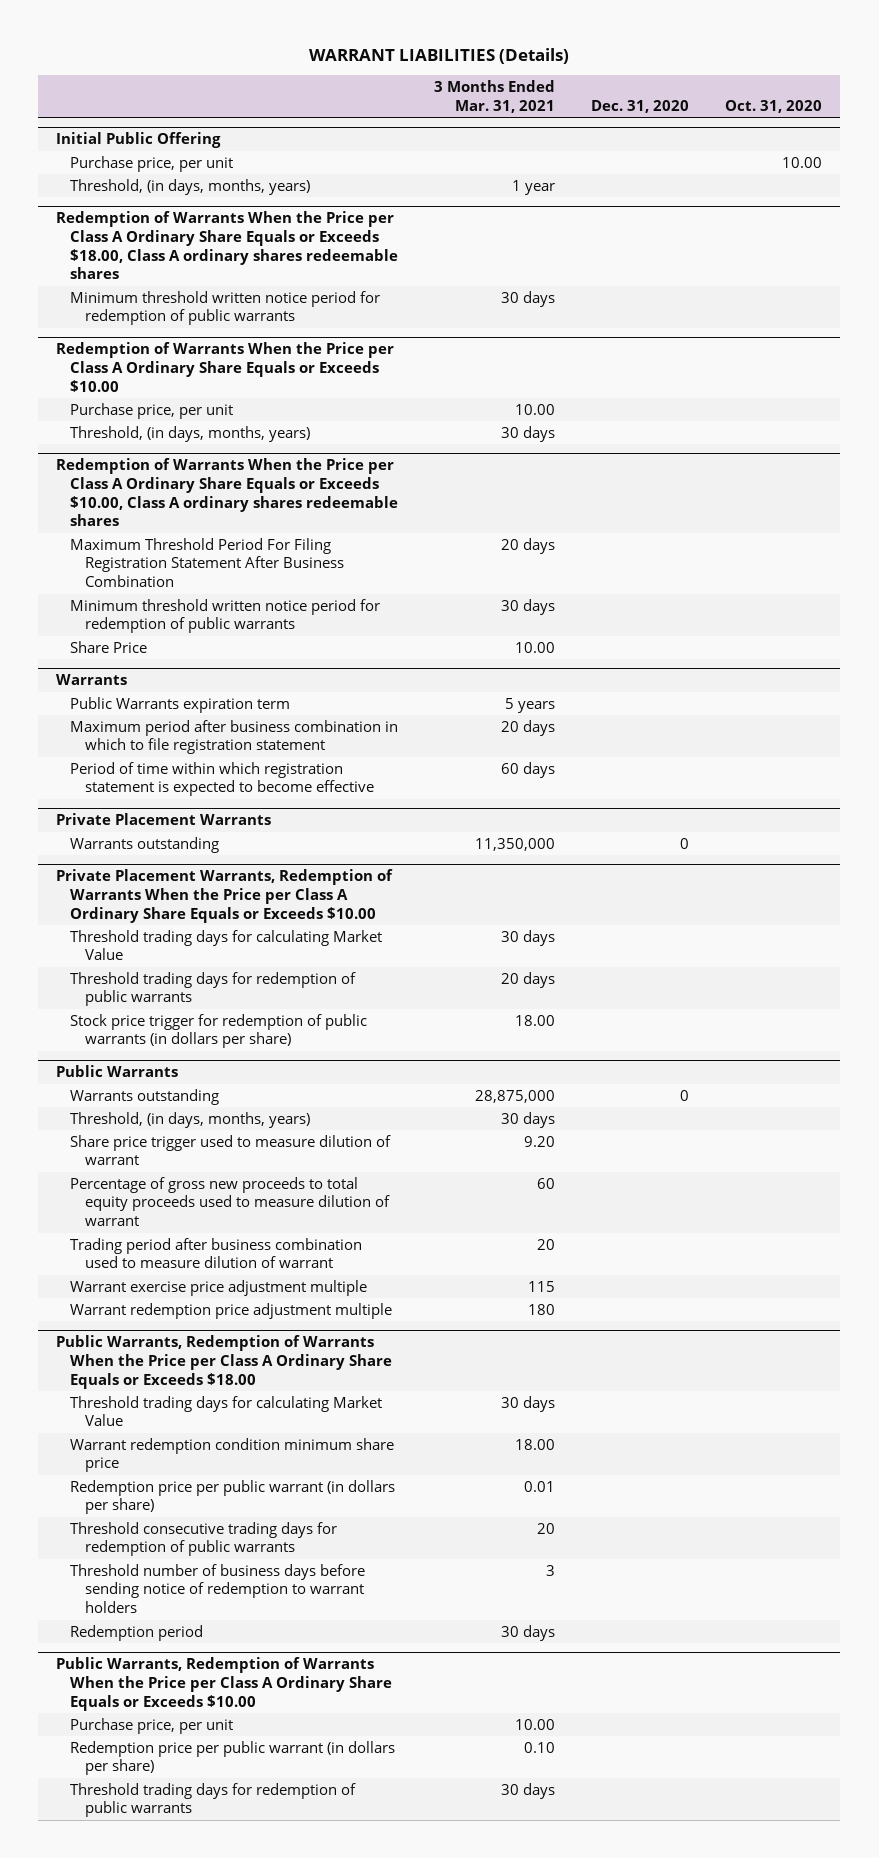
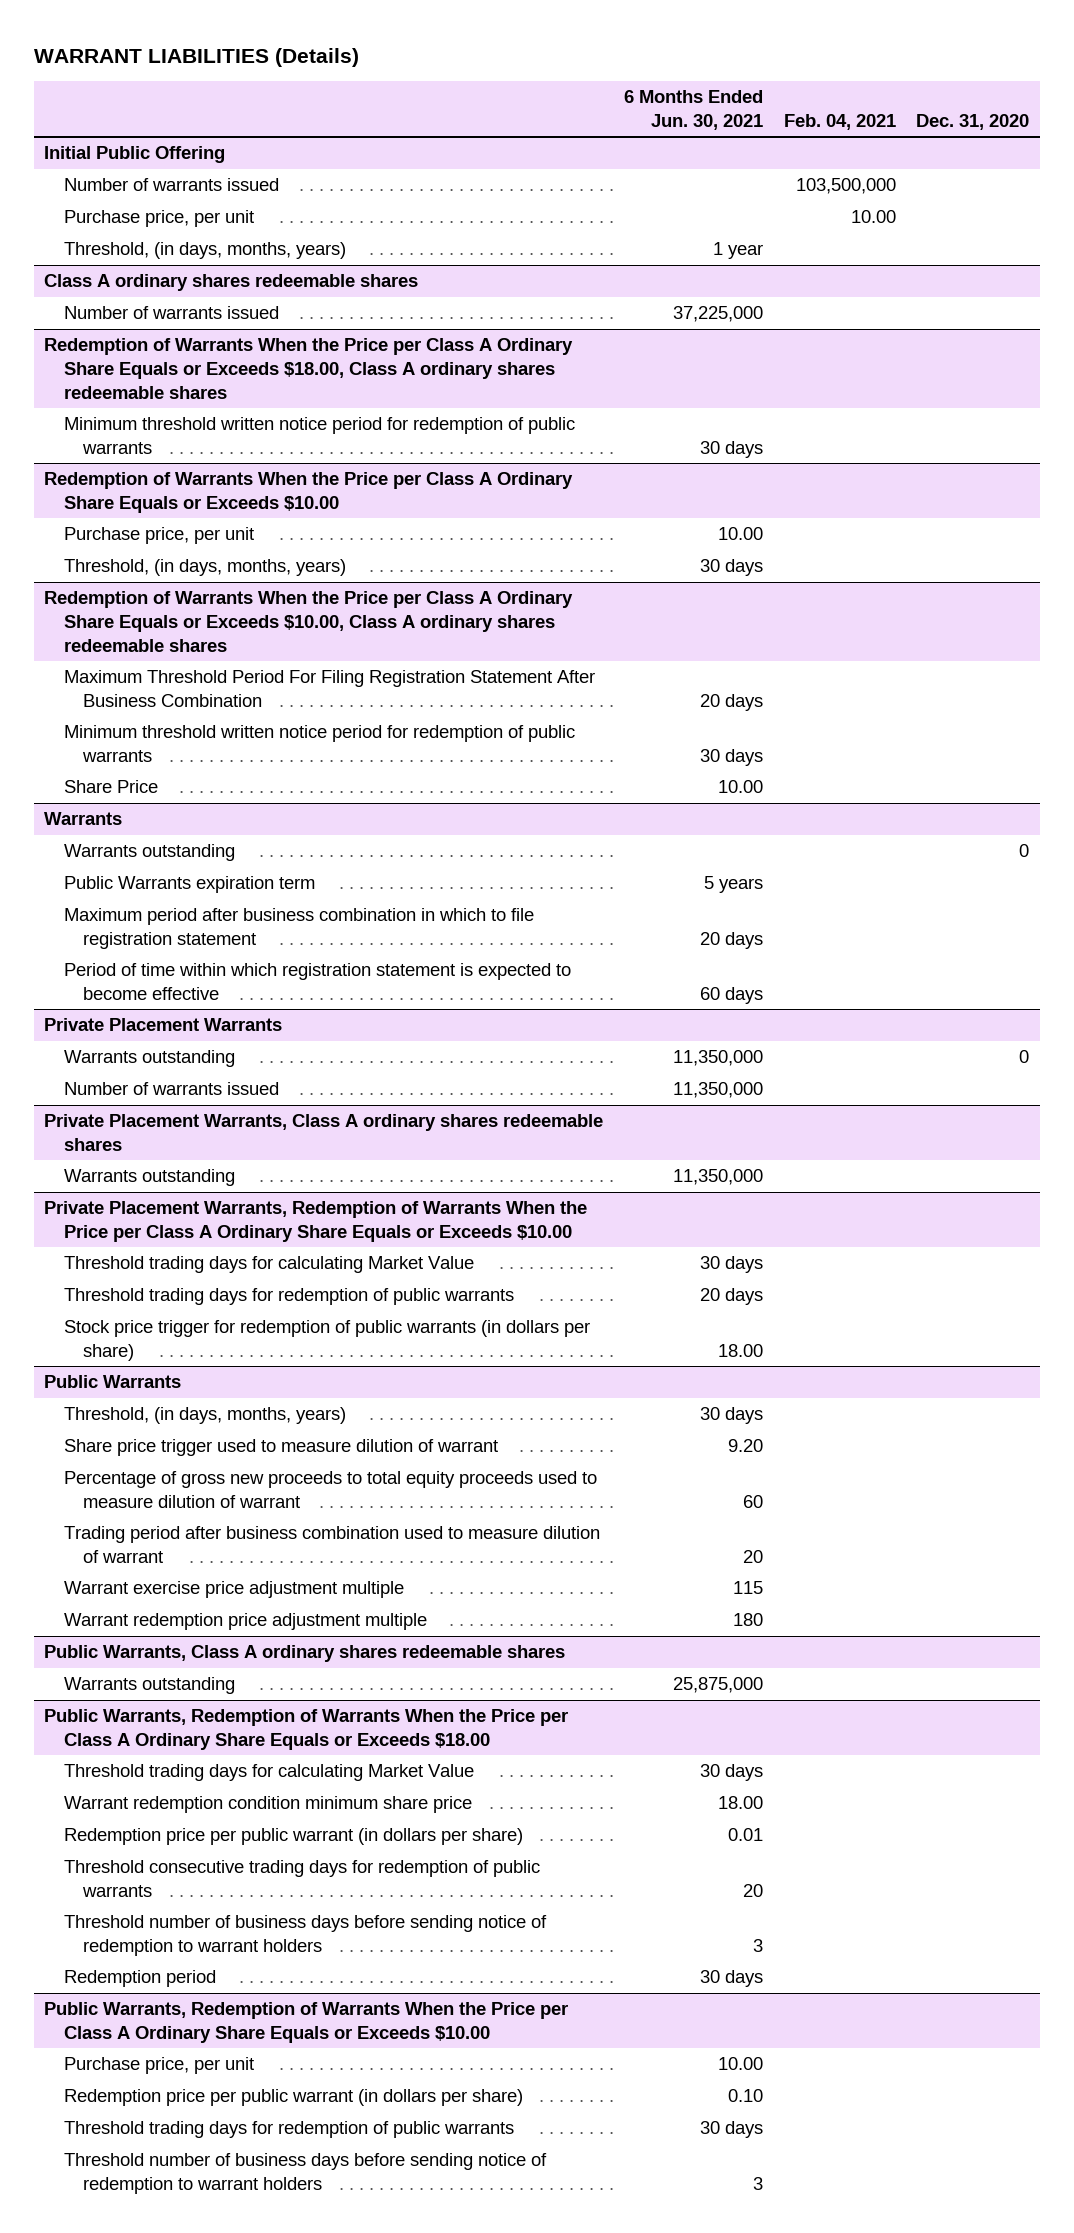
- | 3 Months Ended Mar. 31, 2021 | Dec. 31, 2020 | Oct. 31, 2020
+ | 6 Months Ended Jun. 30, 2021 | Feb. 04, 2021 | Dec. 31, 2020
@ Initial Public Offering
+ Number of warrants issued | | 103,500,000 |
+ Class A ordinary shares redeemable shares
+ Number of warrants issued | 37,225,000 | |
@ Warrants
+ Warrants outstanding | | | 0
@ Private Placement Warrants
+ Number of warrants issued | 11,350,000 | |
+ Private Placement Warrants, Class A ordinary shares redeemable shares
+ Warrants outstanding | 11,350,000 | |
@ Public Warrants
- Warrants outstanding | 28,875,000 | 0 |
+ Public Warrants, Class A ordinary shares redeemable shares
+ Warrants outstanding | 25,875,000 | |
@ Public Warrants, Redemption of Warrants When the Price per Class A Ordinary Share Equals or Exceeds $10.00
+ Threshold number of business days before sending notice of redemption to warrant holders | 3 | |

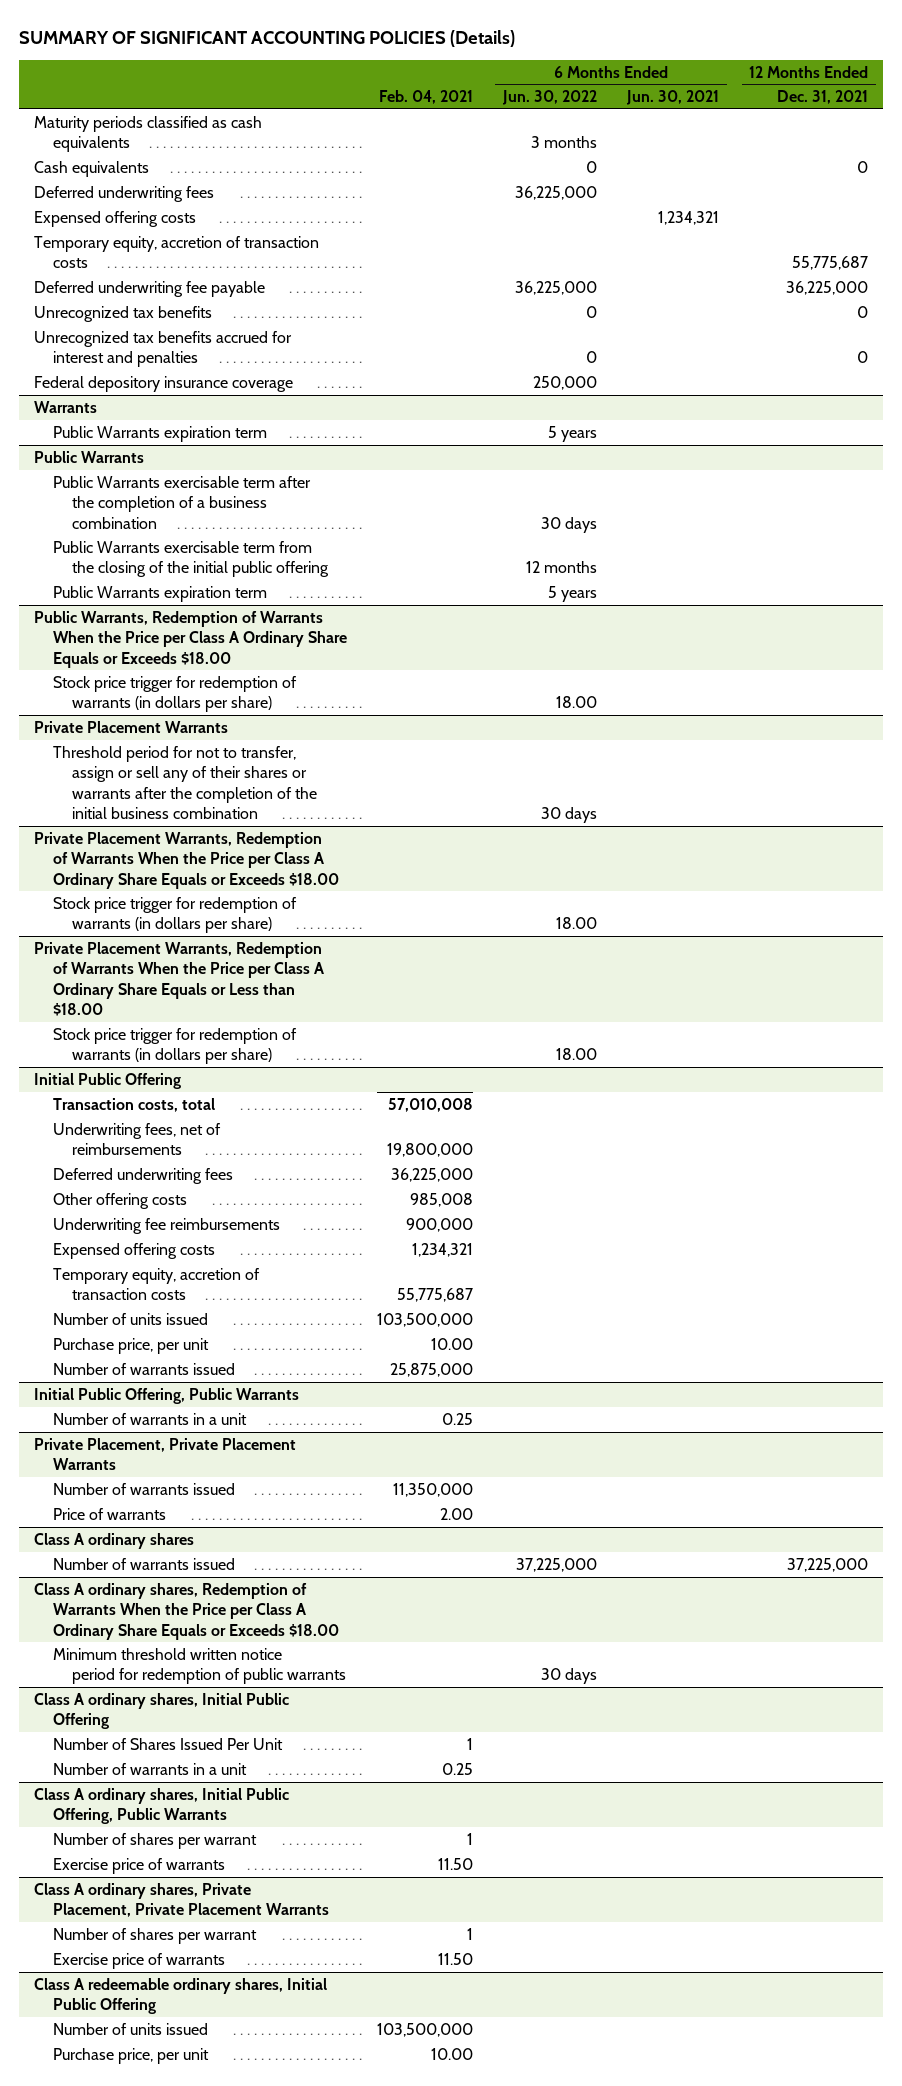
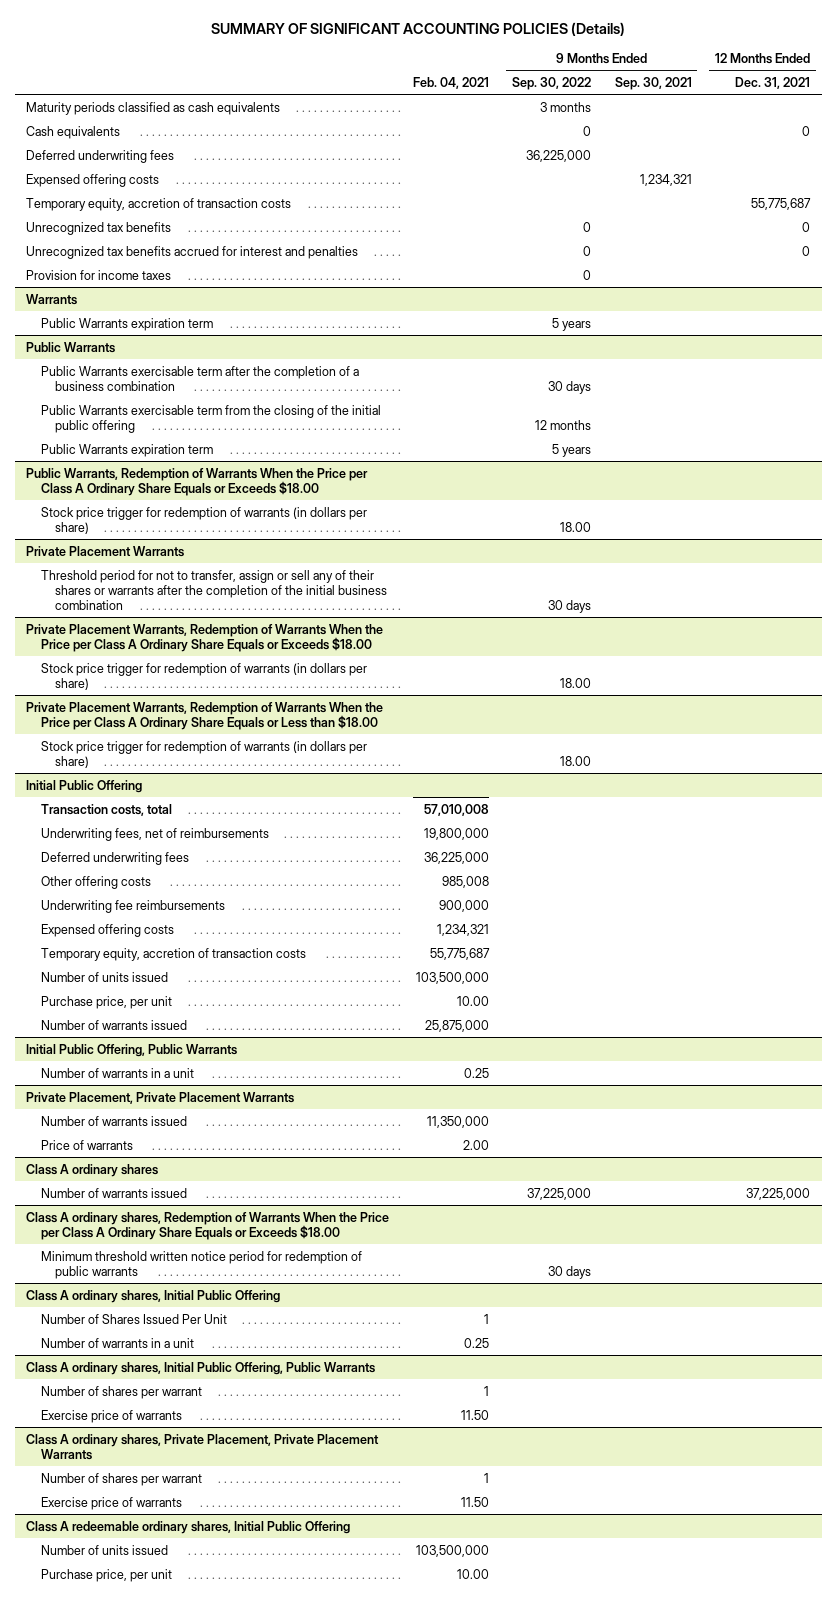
- | Feb. 04, 2021 | 6 Months Ended Jun. 30, 2022 | 6 Months Ended Jun. 30, 2021 | 12 Months Ended Dec. 31, 2021
+ | Feb. 04, 2021 | 9 Months Ended Sep. 30, 2022 | 9 Months Ended Sep. 30, 2021 | 12 Months Ended Dec. 31, 2021
- Deferred underwriting fee payable | | 36,225,000 | | 36,225,000
- Federal depository insurance coverage | | 250,000 | |
+ Provision for income taxes | | 0 | |

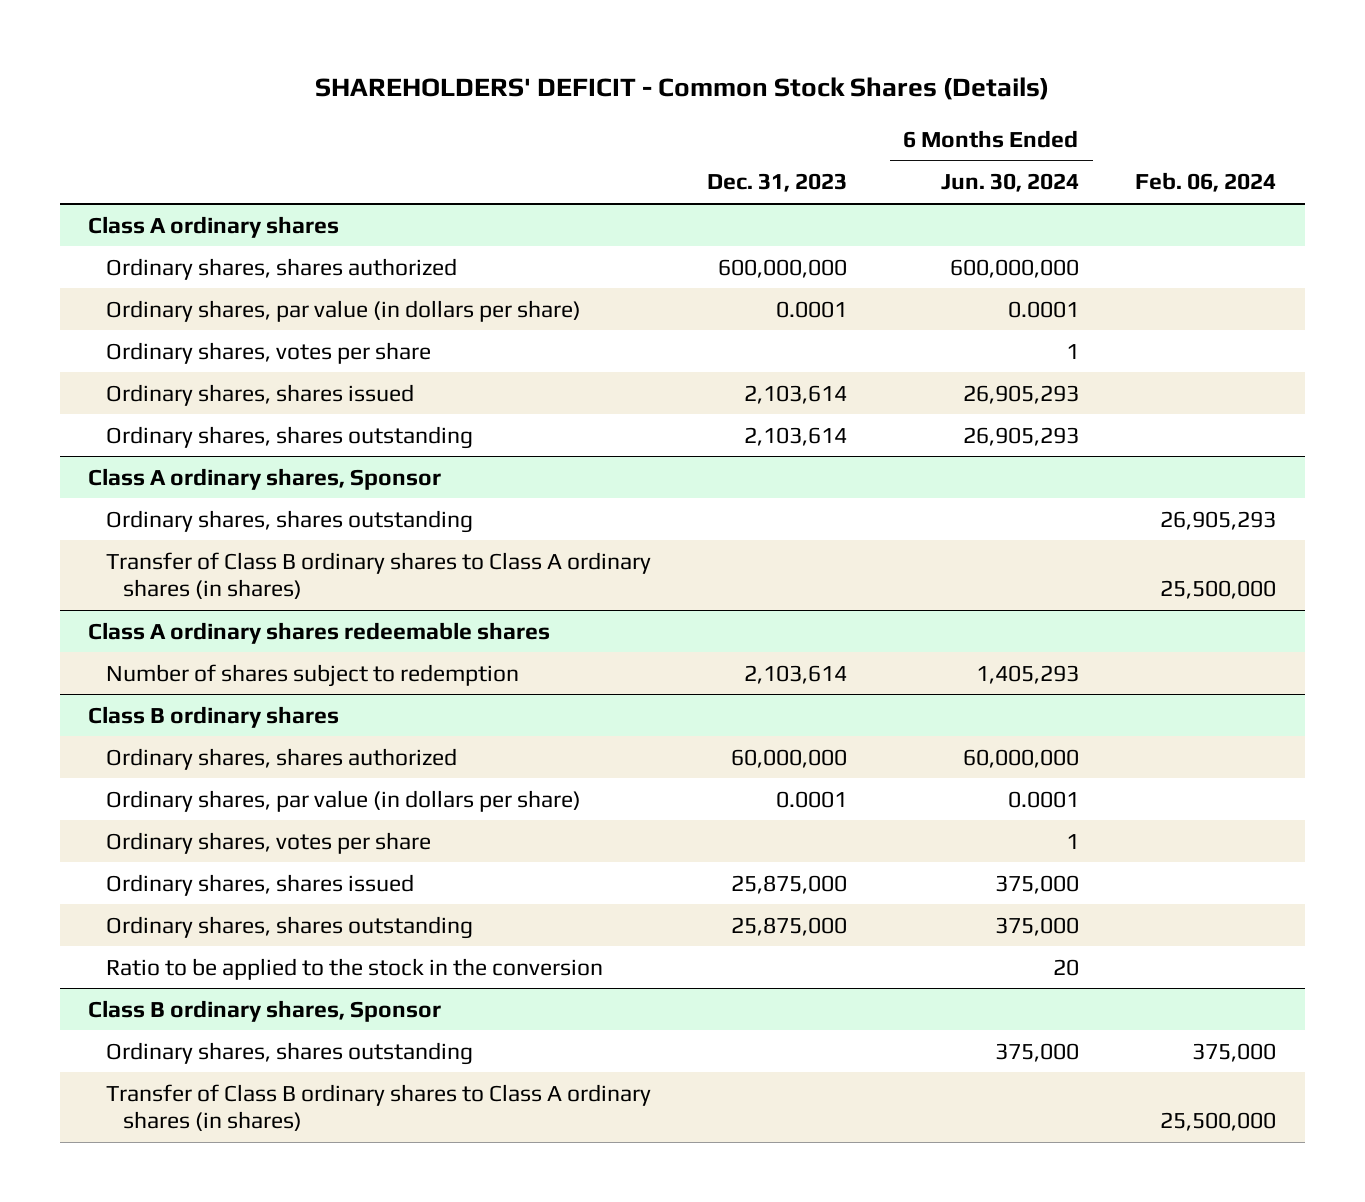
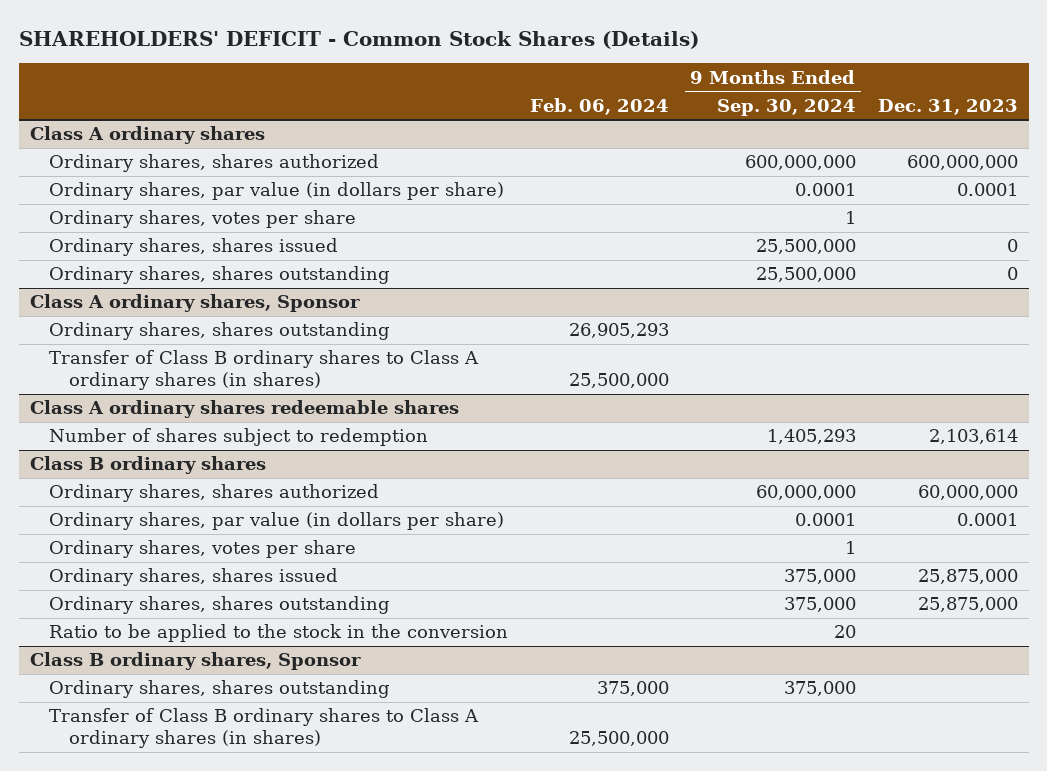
- | Dec. 31, 2023 | 6 Months Ended Jun. 30, 2024 | Feb. 06, 2024
+ | Feb. 06, 2024 | 9 Months Ended Sep. 30, 2024 | Dec. 31, 2023
@ Class A ordinary shares
- Ordinary shares, shares issued | 2,103,614 | 26,905,293 |
- Ordinary shares, shares outstanding | 2,103,614 | 26,905,293 |
+ Ordinary shares, shares issued | | 25,500,000 | 0
+ Ordinary shares, shares outstanding | | 25,500,000 | 0

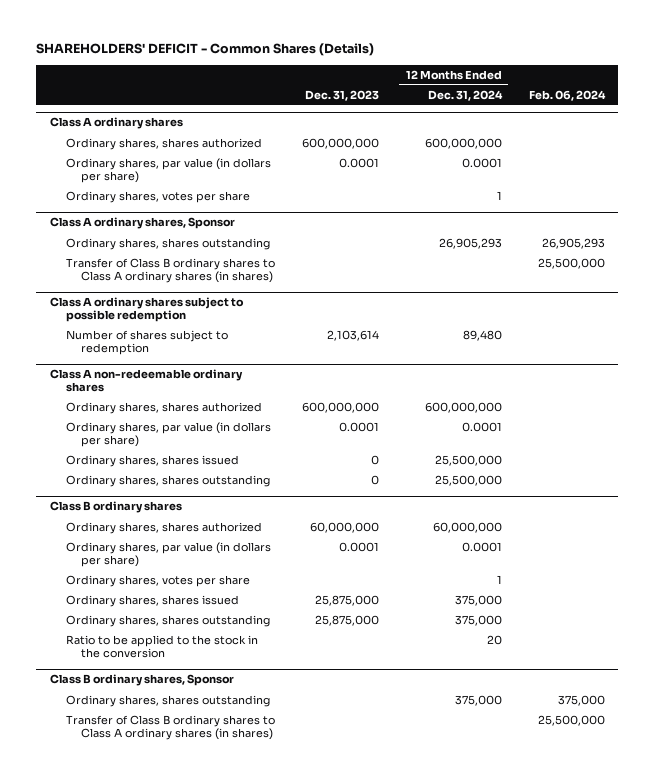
- SHAREHOLDERS' DEFICIT - Common Stock Shares (Details)
+ SHAREHOLDERS' DEFICIT - Common Shares (Details)
- | Feb. 06, 2024 | 9 Months Ended Sep. 30, 2024 | Dec. 31, 2023
+ | Dec. 31, 2023 | 12 Months Ended Dec. 31, 2024 | Feb. 06, 2024
@ Class A ordinary shares
- Ordinary shares, shares issued | | 25,500,000 | 0
- Ordinary shares, shares outstanding | | 25,500,000 | 0
- Class A ordinary shares redeemable shares
+ Class A ordinary shares subject to possible redemption
+ Class A non-redeemable ordinary shares
+ Ordinary shares, shares authorized | 600,000,000 | 600,000,000 |
+ Ordinary shares, par value (in dollars per share) | 0.0001 | 0.0001 |
+ Ordinary shares, shares issued | 0 | 25,500,000 |
+ Ordinary shares, shares outstanding | 0 | 25,500,000 |

